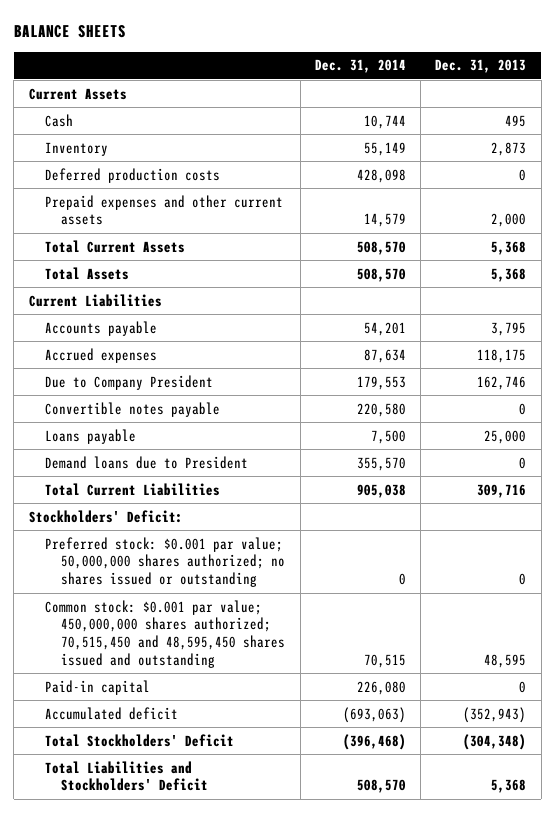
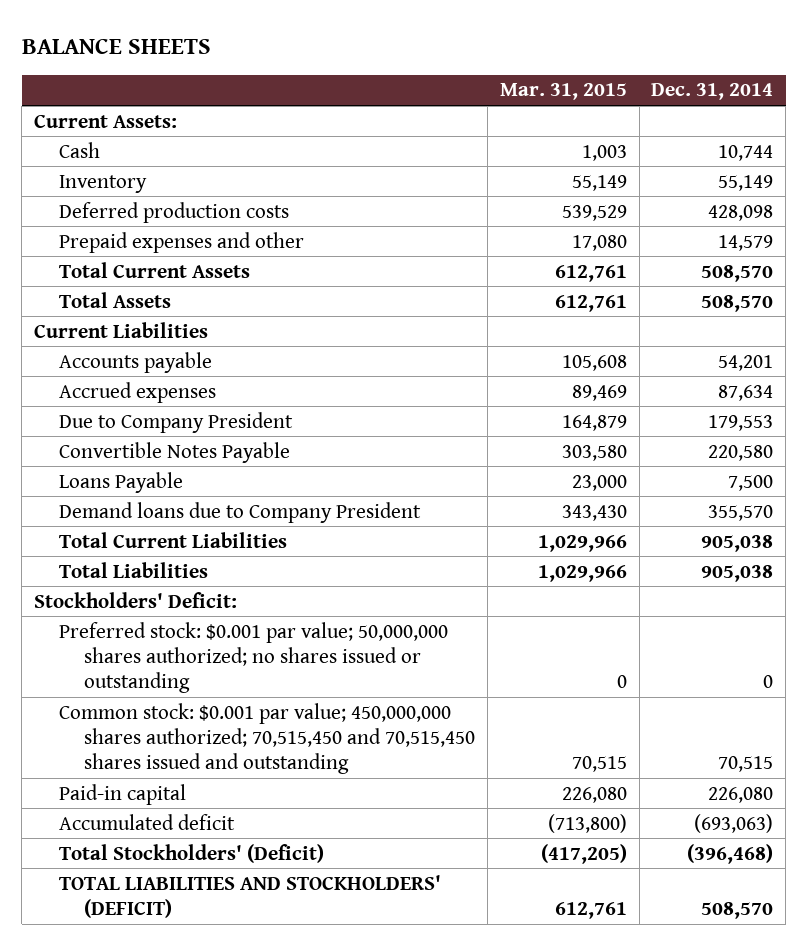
- | Dec. 31, 2014 | Dec. 31, 2013
+ | Mar. 31, 2015 | Dec. 31, 2014
- Current Assets
+ Current Assets:
- Prepaid expenses and other current assets | 14,579 | 2,000
+ Prepaid expenses and other | 17,080 | 14,579
- Convertible notes payable | 220,580 | 0
- Loans payable | 7,500 | 25,000
- Demand loans due to President | 355,570 | 0
+ Convertible Notes Payable | 303,580 | 220,580
+ Loans Payable | 23,000 | 7,500
+ Demand loans due to Company President | 343,430 | 355,570
+ Total Liabilities | 1,029,966 | 905,038
- Common stock: $0.001 par value; 450,000,000 shares authorized; 70,515,450 and 48,595,450 shares issued and outstanding | 70,515 | 48,595
+ Common stock: $0.001 par value; 450,000,000 shares authorized; 70,515,450 and 70,515,450 shares issued and outstanding | 70,515 | 70,515
- Total Stockholders' Deficit | (396,468) | (304,348)
- Total Liabilities and Stockholders' Deficit | 508,570 | 5,368
+ Total Stockholders' (Deficit) | (417,205) | (396,468)
+ TOTAL LIABILITIES AND STOCKHOLDERS' (DEFICIT) | 612,761 | 508,570

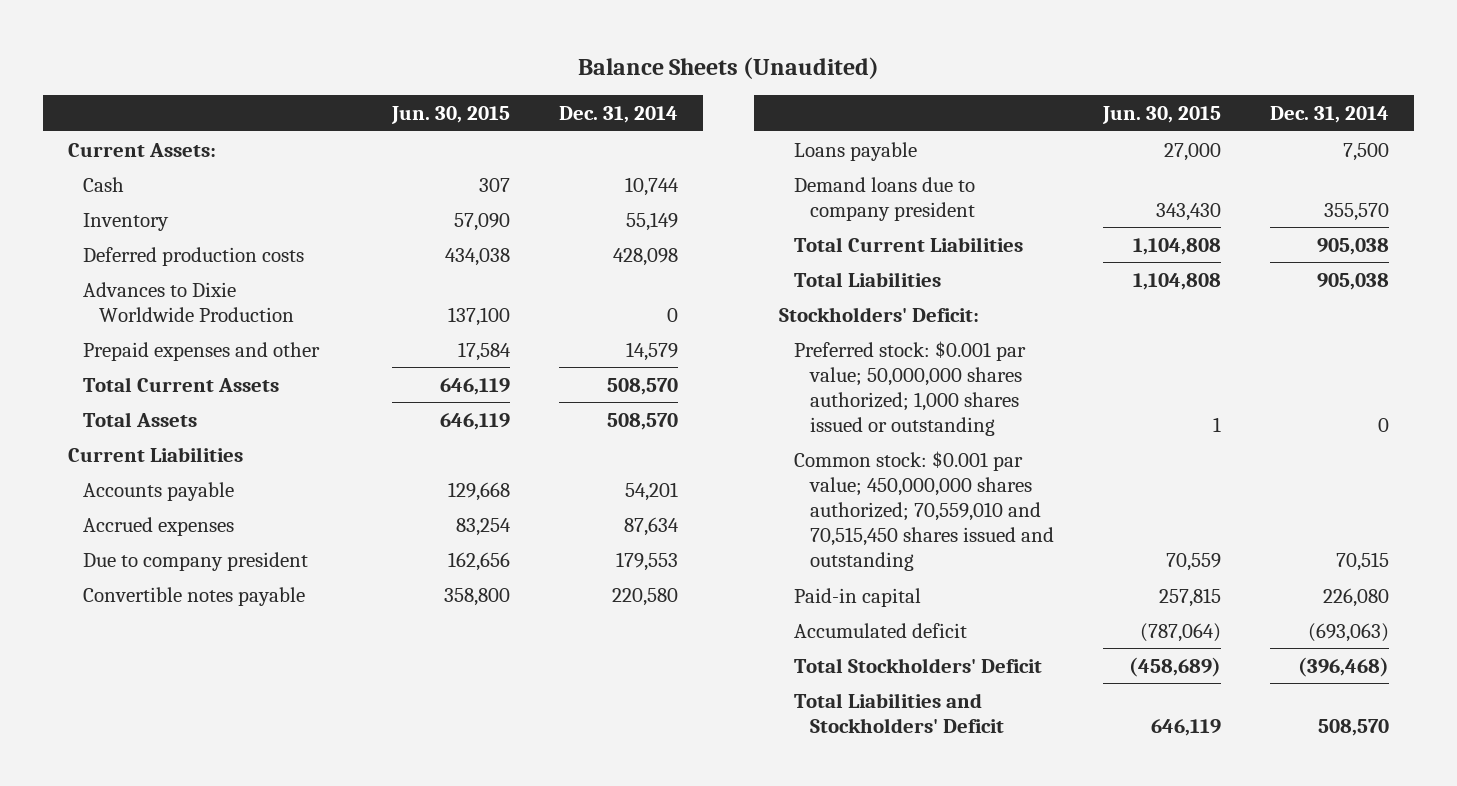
- BALANCE SHEETS
+ Balance Sheets (Unaudited)
- | Mar. 31, 2015 | Dec. 31, 2014
+ | Jun. 30, 2015 | Dec. 31, 2014
+ Advances to Dixie Worldwide Production | 137,100 | 0
- Due to Company President | 164,879 | 179,553
- Convertible Notes Payable | 303,580 | 220,580
- Loans Payable | 23,000 | 7,500
- Demand loans due to Company President | 343,430 | 355,570
+ Due to company president | 162,656 | 179,553
+ Convertible notes payable | 358,800 | 220,580
+ Loans payable | 27,000 | 7,500
+ Demand loans due to company president | 343,430 | 355,570
- Preferred stock: $0.001 par value; 50,000,000 shares authorized; no shares issued or outstanding | 0 | 0
- Common stock: $0.001 par value; 450,000,000 shares authorized; 70,515,450 and 70,515,450 shares issued and outstanding | 70,515 | 70,515
+ Preferred stock: $0.001 par value; 50,000,000 shares authorized; 1,000 shares issued or outstanding | 1 | 0
+ Common stock: $0.001 par value; 450,000,000 shares authorized; 70,559,010 and 70,515,450 shares issued and outstanding | 70,559 | 70,515
- Total Stockholders' (Deficit) | (417,205) | (396,468)
- TOTAL LIABILITIES AND STOCKHOLDERS' (DEFICIT) | 612,761 | 508,570
+ Total Stockholders' Deficit | (458,689) | (396,468)
+ Total Liabilities and Stockholders' Deficit | 646,119 | 508,570

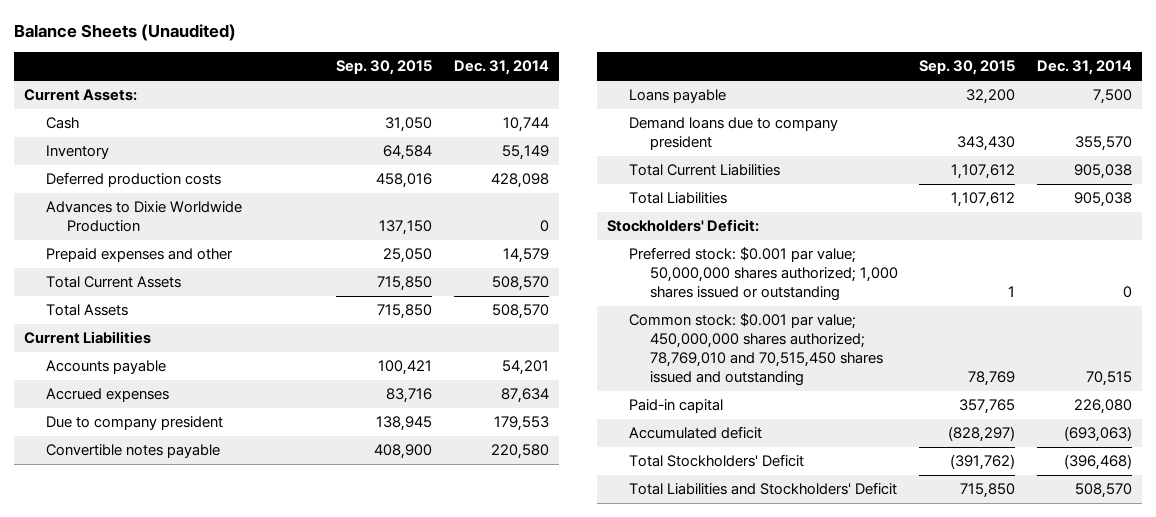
- | Jun. 30, 2015 | Dec. 31, 2014
+ | Sep. 30, 2015 | Dec. 31, 2014
- Common stock: $0.001 par value; 450,000,000 shares authorized; 70,559,010 and 70,515,450 shares issued and outstanding | 70,559 | 70,515
+ Common stock: $0.001 par value; 450,000,000 shares authorized; 78,769,010 and 70,515,450 shares issued and outstanding | 78,769 | 70,515

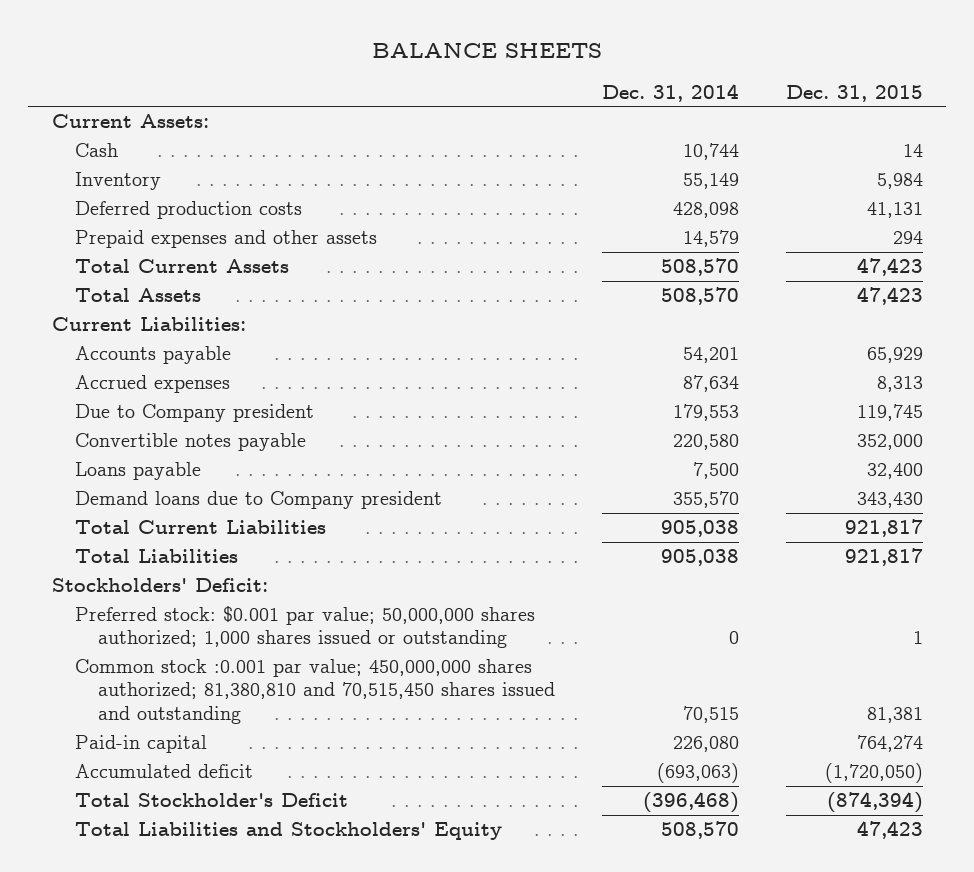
- Balance Sheets (Unaudited)
+ BALANCE SHEETS
- | Sep. 30, 2015 | Dec. 31, 2014
+ | Dec. 31, 2014 | Dec. 31, 2015
- Advances to Dixie Worldwide Production | 137,150 | 0
- Prepaid expenses and other | 25,050 | 14,579
+ Prepaid expenses and other assets | 14,579 | 294
- Current Liabilities
+ Current Liabilities:
- Due to company president | 138,945 | 179,553
+ Due to Company president | 179,553 | 119,745
- Demand loans due to company president | 343,430 | 355,570
+ Demand loans due to Company president | 355,570 | 343,430
- Common stock: $0.001 par value; 450,000,000 shares authorized; 78,769,010 and 70,515,450 shares issued and outstanding | 78,769 | 70,515
+ Common stock :0.001 par value; 450,000,000 shares authorized; 81,380,810 and 70,515,450 shares issued and outstanding | 70,515 | 81,381
- Total Stockholders' Deficit | (391,762) | (396,468)
- Total Liabilities and Stockholders' Deficit | 715,850 | 508,570
+ Total Stockholder's Deficit | (396,468) | (874,394)
+ Total Liabilities and Stockholders' Equity | 508,570 | 47,423

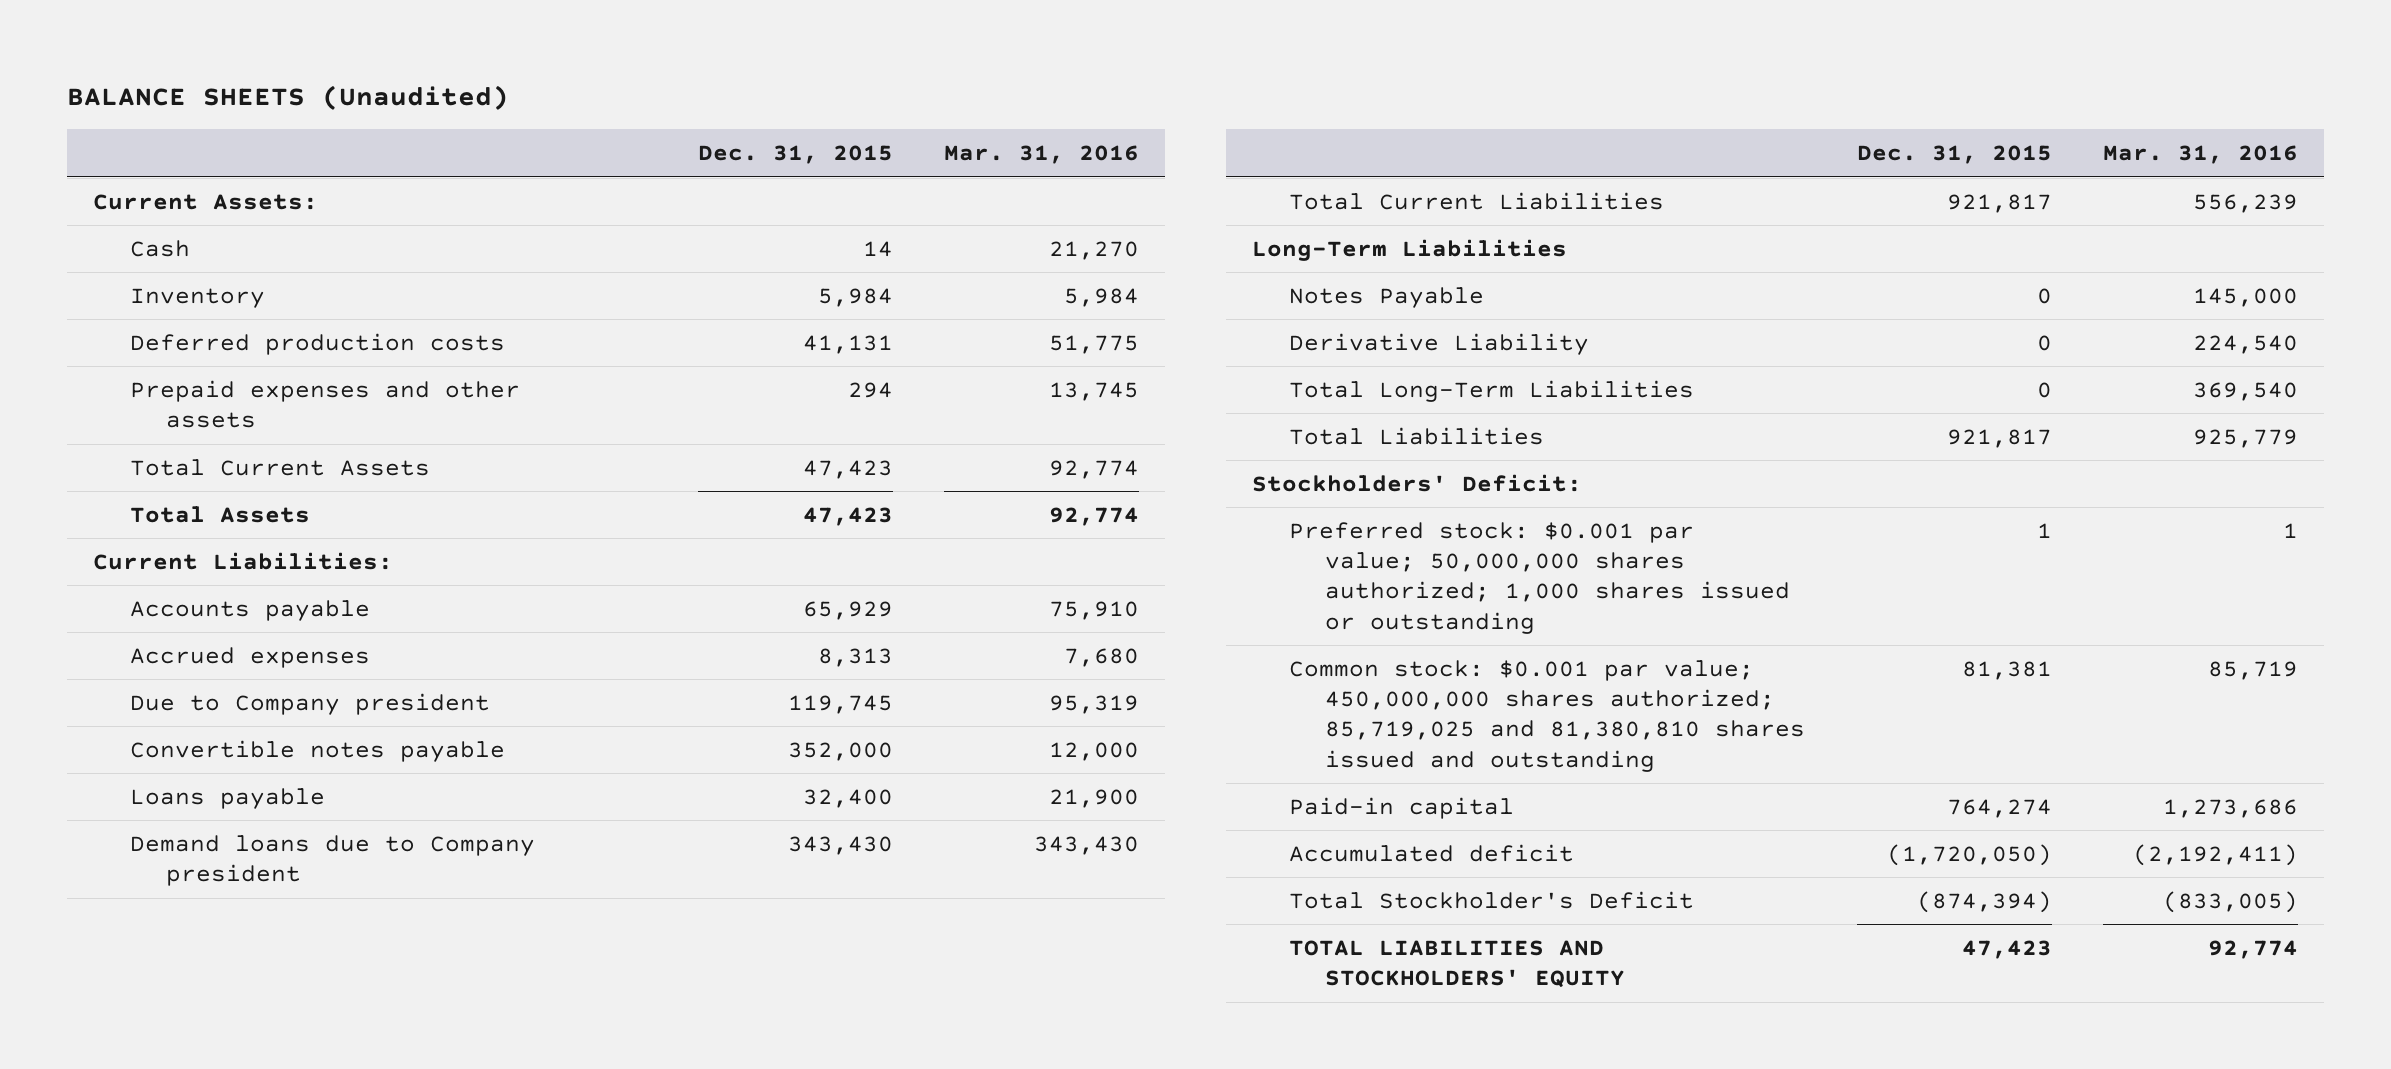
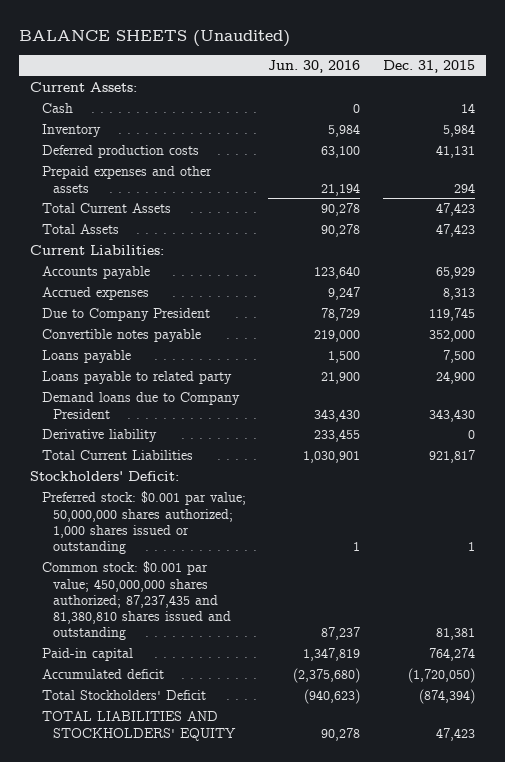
- | Dec. 31, 2015 | Mar. 31, 2016
+ | Jun. 30, 2016 | Dec. 31, 2015
- Due to Company president | 119,745 | 95,319
+ Due to Company President | 78,729 | 119,745
- Loans payable | 32,400 | 21,900
- Demand loans due to Company president | 343,430 | 343,430
+ Loans payable | 1,500 | 7,500
+ Loans payable to related party | 21,900 | 24,900
+ Demand loans due to Company President | 343,430 | 343,430
+ Derivative liability | 233,455 | 0
- Long-Term Liabilities
- Notes Payable | 0 | 145,000
- Derivative Liability | 0 | 224,540
- Total Long-Term Liabilities | 0 | 369,540
- Total Liabilities | 921,817 | 925,779
- Common stock: $0.001 par value; 450,000,000 shares authorized; 85,719,025 and 81,380,810 shares issued and outstanding | 81,381 | 85,719
+ Common stock: $0.001 par value; 450,000,000 shares authorized; 87,237,435 and 81,380,810 shares issued and outstanding | 87,237 | 81,381
- Total Stockholder's Deficit | (874,394) | (833,005)
+ Total Stockholders' Deficit | (940,623) | (874,394)

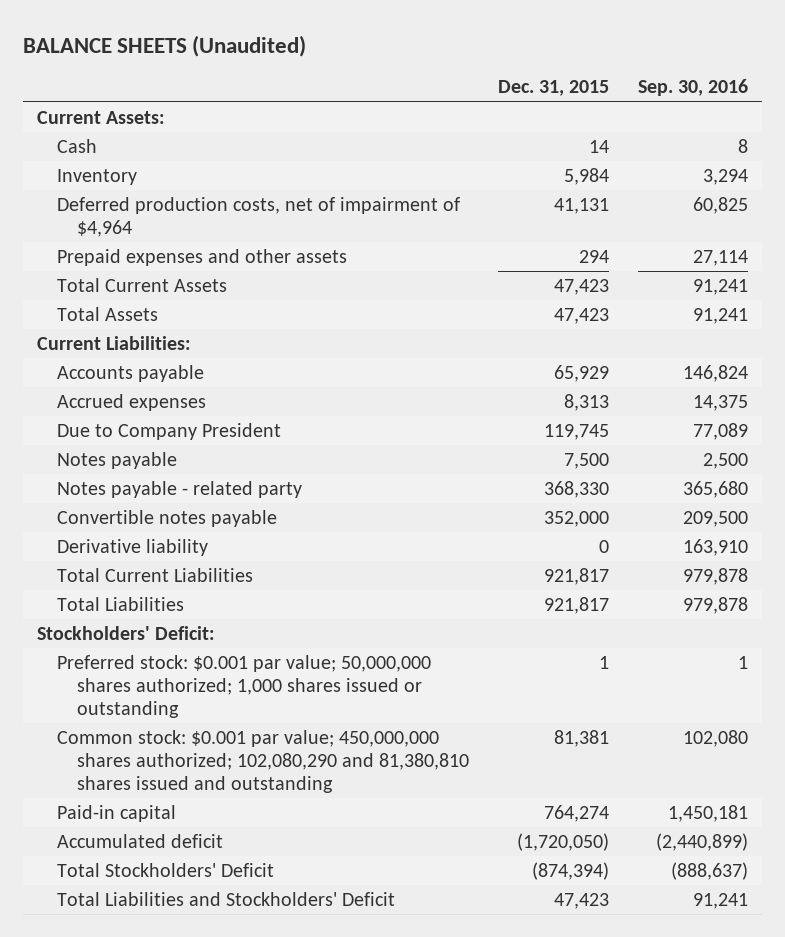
- | Jun. 30, 2016 | Dec. 31, 2015
+ | Dec. 31, 2015 | Sep. 30, 2016
- Deferred production costs | 63,100 | 41,131
+ Deferred production costs, net of impairment of $4,964 | 41,131 | 60,825
+ Notes payable | 7,500 | 2,500
+ Notes payable - related party | 368,330 | 365,680
- Loans payable | 1,500 | 7,500
- Loans payable to related party | 21,900 | 24,900
- Demand loans due to Company President | 343,430 | 343,430
+ Total Liabilities | 921,817 | 979,878
- Common stock: $0.001 par value; 450,000,000 shares authorized; 87,237,435 and 81,380,810 shares issued and outstanding | 87,237 | 81,381
+ Common stock: $0.001 par value; 450,000,000 shares authorized; 102,080,290 and 81,380,810 shares issued and outstanding | 81,381 | 102,080
- TOTAL LIABILITIES AND STOCKHOLDERS' EQUITY | 90,278 | 47,423
+ Total Liabilities and Stockholders' Deficit | 47,423 | 91,241

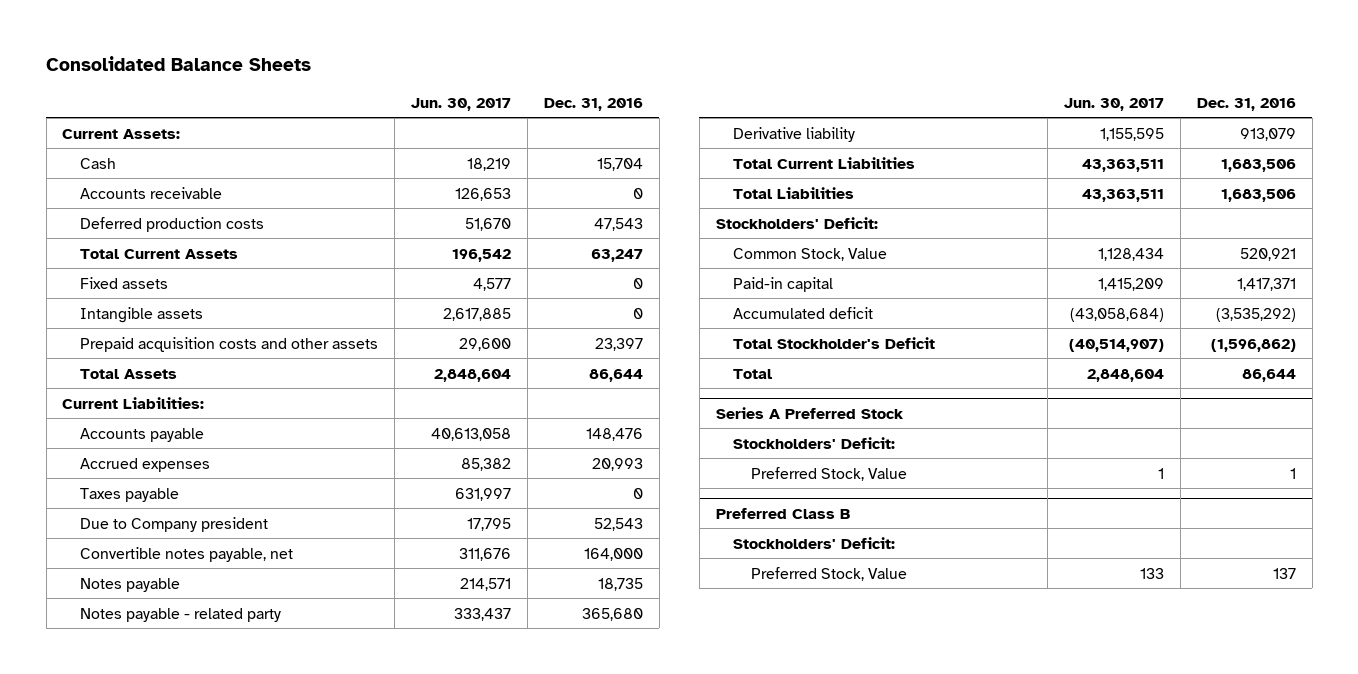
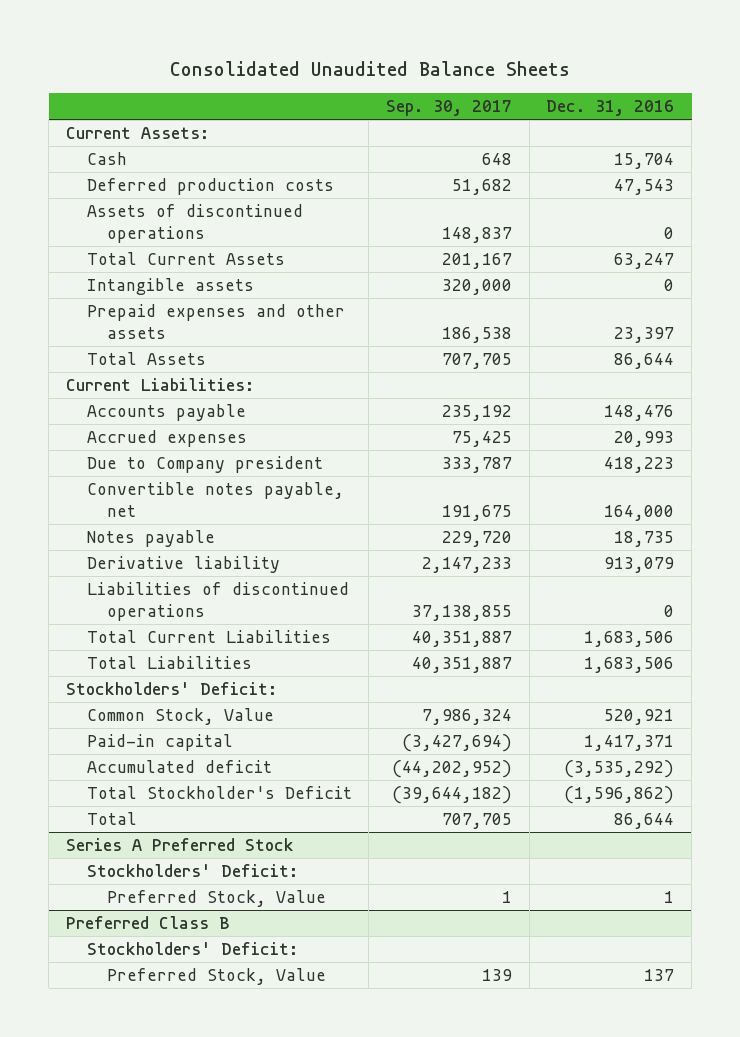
- Consolidated Balance Sheets
+ Consolidated Unaudited Balance Sheets
- | Jun. 30, 2017 | Dec. 31, 2016
+ | Sep. 30, 2017 | Dec. 31, 2016
- Accounts receivable | 126,653 | 0
+ Assets of discontinued operations | 148,837 | 0
- Fixed assets | 4,577 | 0
- Prepaid acquisition costs and other assets | 29,600 | 23,397
+ Prepaid expenses and other assets | 186,538 | 23,397
- Taxes payable | 631,997 | 0
- Due to Company president | 17,795 | 52,543
+ Due to Company president | 333,787 | 418,223
- Notes payable - related party | 333,437 | 365,680
+ Liabilities of discontinued operations | 37,138,855 | 0

